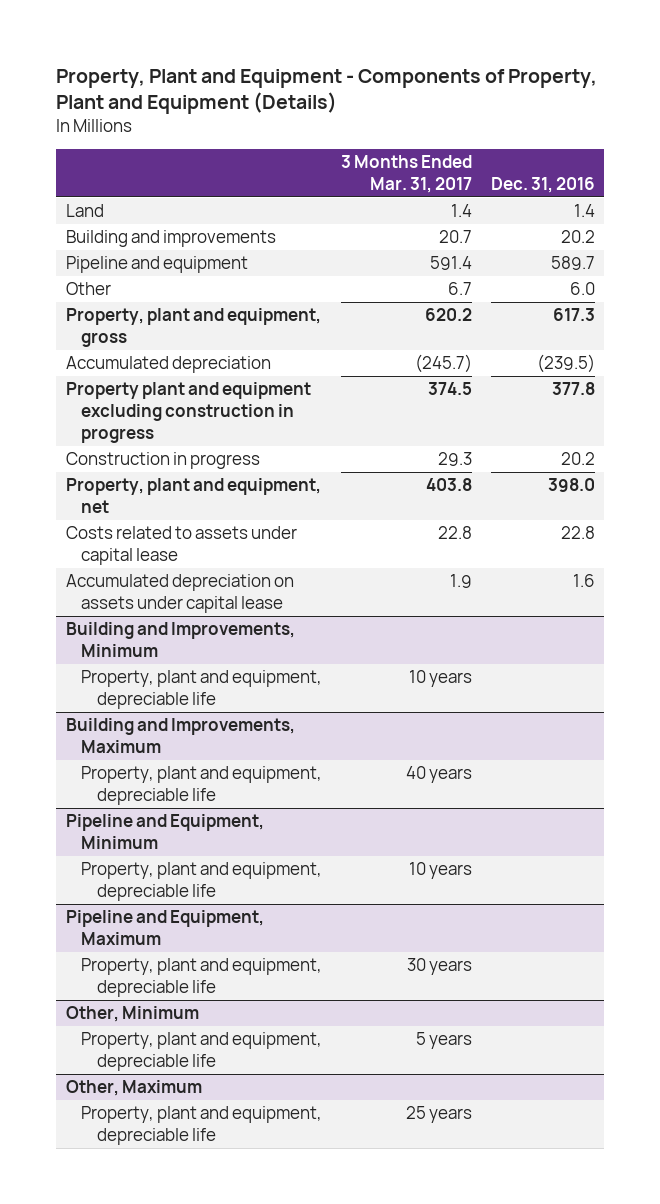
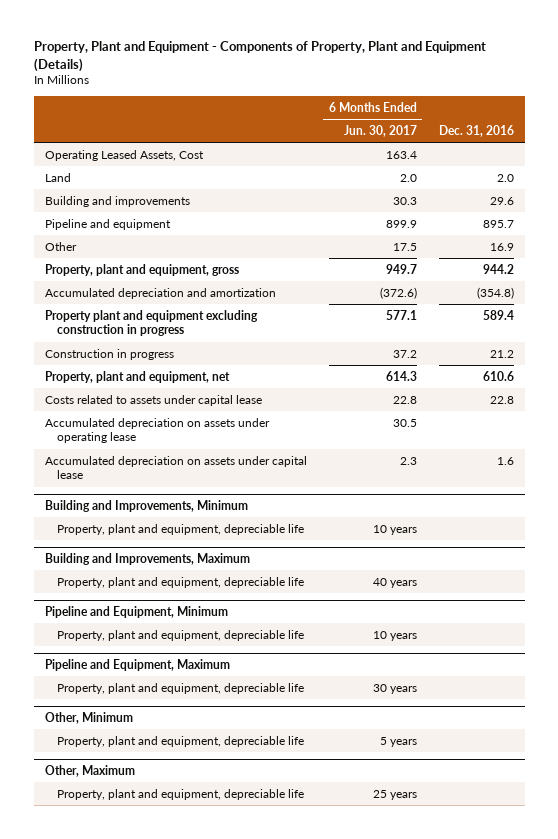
- | 3 Months Ended Mar. 31, 2017 | Dec. 31, 2016
+ | 6 Months Ended Jun. 30, 2017 | Dec. 31, 2016
- Land | 1.4 | 1.4
- Building and improvements | 20.7 | 20.2
- Pipeline and equipment | 591.4 | 589.7
- Other | 6.7 | 6.0
- Property, plant and equipment, gross | 620.2 | 617.3
- Accumulated depreciation | (245.7) | (239.5)
- Property plant and equipment excluding construction in progress | 374.5 | 377.8
- Construction in progress | 29.3 | 20.2
- Property, plant and equipment, net | 403.8 | 398.0
+ Operating Leased Assets, Cost | 163.4 |
+ Land | 2.0 | 2.0
+ Building and improvements | 30.3 | 29.6
+ Pipeline and equipment | 899.9 | 895.7
+ Other | 17.5 | 16.9
+ Property, plant and equipment, gross | 949.7 | 944.2
+ Accumulated depreciation and amortization | (372.6) | (354.8)
+ Property plant and equipment excluding construction in progress | 577.1 | 589.4
+ Construction in progress | 37.2 | 21.2
+ Property, plant and equipment, net | 614.3 | 610.6
+ Accumulated depreciation on assets under operating lease | 30.5 |

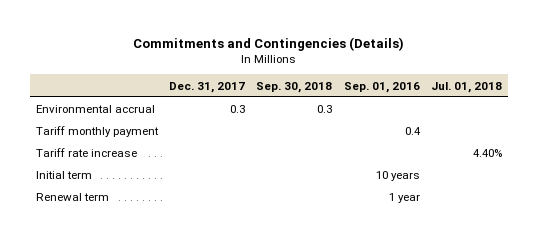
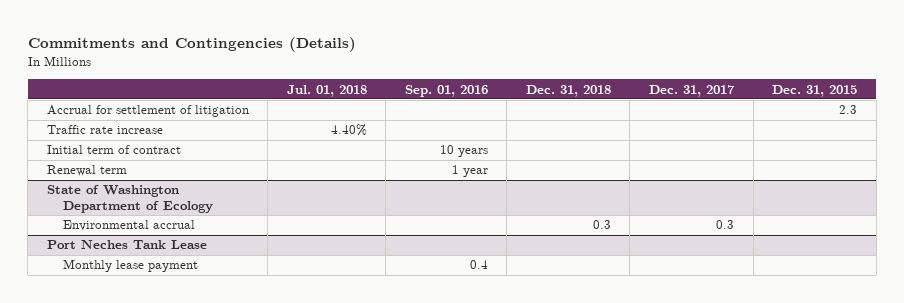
- | Dec. 31, 2017 | Sep. 30, 2018 | Sep. 01, 2016 | Jul. 01, 2018
+ | Jul. 01, 2018 | Sep. 01, 2016 | Dec. 31, 2018 | Dec. 31, 2017 | Dec. 31, 2015
- Environmental accrual | 0.3 | 0.3 | |
- Tariff monthly payment | | | 0.4 |
- Tariff rate increase | | | | 4.40%
- Initial term | | | 10 years |
+ Accrual for settlement of litigation | | | | | 2.3
+ Traffic rate increase | 4.40% | | | |
+ Initial term of contract | | 10 years | | |
+ State of Washington Department of Ecology
+ Environmental accrual | | | 0.3 | 0.3 |
+ Port Neches Tank Lease
+ Monthly lease payment | | 0.4 | | |

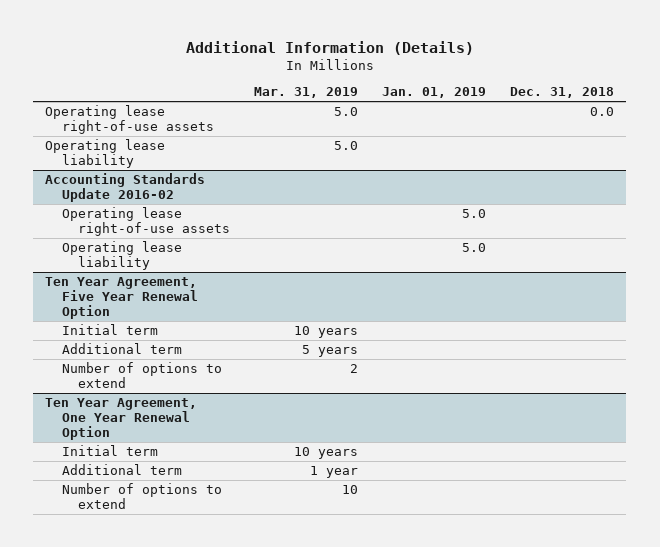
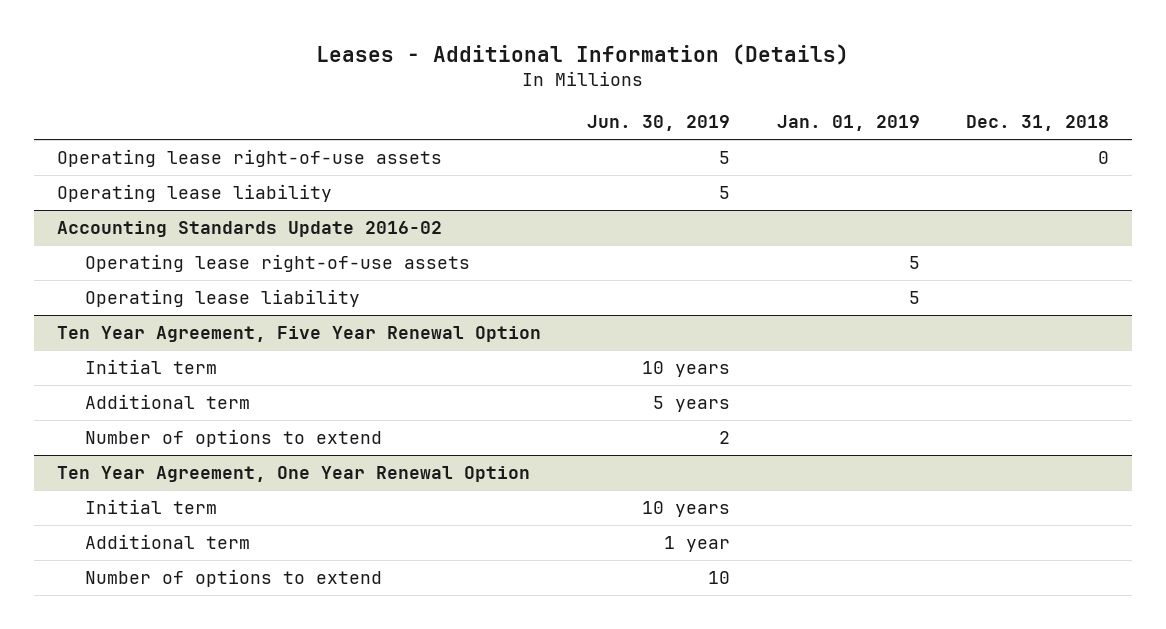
- Additional Information (Details)
+ Leases - Additional Information (Details)
- | Mar. 31, 2019 | Jan. 01, 2019 | Dec. 31, 2018
+ | Jun. 30, 2019 | Jan. 01, 2019 | Dec. 31, 2018
- Operating lease right-of-use assets | 5.0 | | 0.0
+ Operating lease right-of-use assets | 5 | | 0
@ Accounting Standards Update 2016-02
- Operating lease right-of-use assets | | 5.0 |
- Operating lease liability | | 5.0 |
+ Operating lease right-of-use assets | | 5 |
+ Operating lease liability | | 5 |

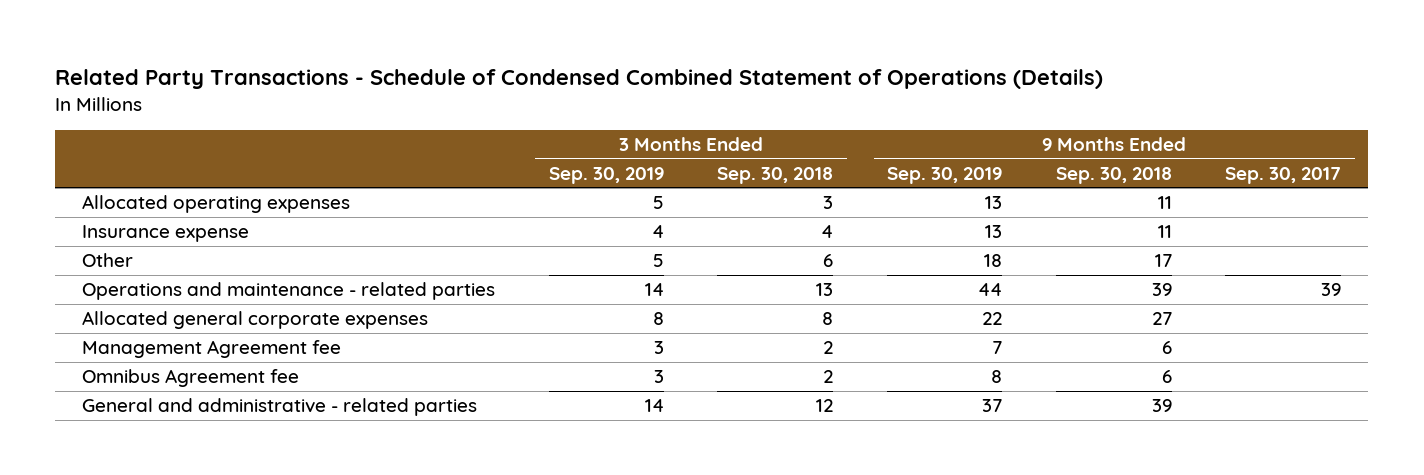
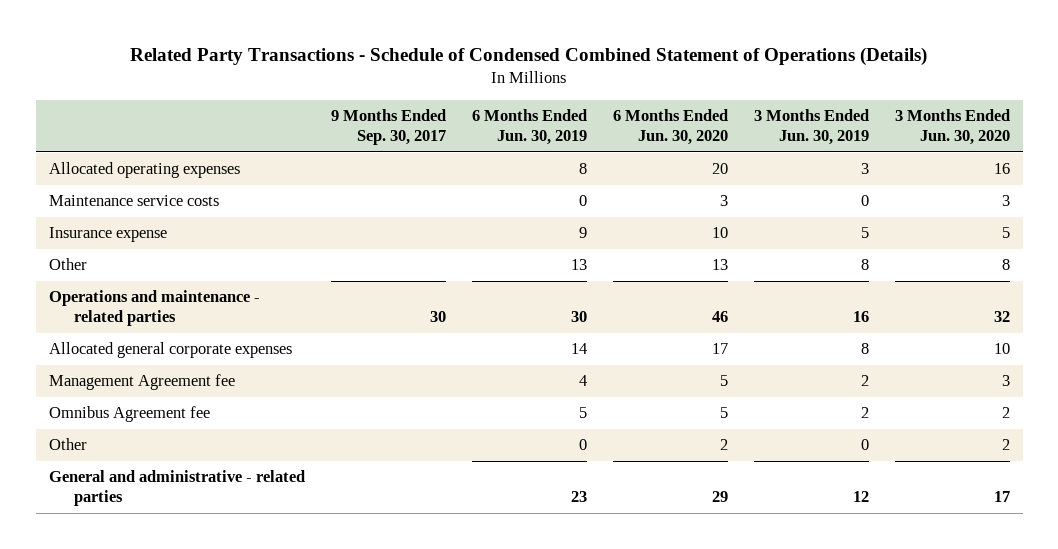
- | 3 Months Ended Sep. 30, 2019 | 3 Months Ended Sep. 30, 2018 | 9 Months Ended Sep. 30, 2019 | 9 Months Ended Sep. 30, 2018 | 9 Months Ended Sep. 30, 2017
+ | 9 Months Ended Sep. 30, 2017 | 6 Months Ended Jun. 30, 2019 | 6 Months Ended Jun. 30, 2020 | 3 Months Ended Jun. 30, 2019 | 3 Months Ended Jun. 30, 2020
+ Maintenance service costs | | 0 | 3 | 0 | 3
- Operations and maintenance - related parties | 14 | 13 | 44 | 39 | 39
+ Operations and maintenance - related parties | 30 | 30 | 46 | 16 | 32
+ Other | | 0 | 2 | 0 | 2

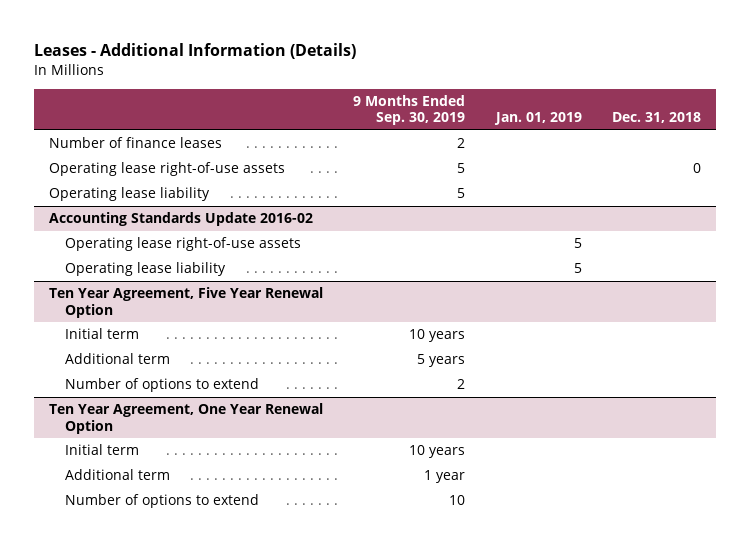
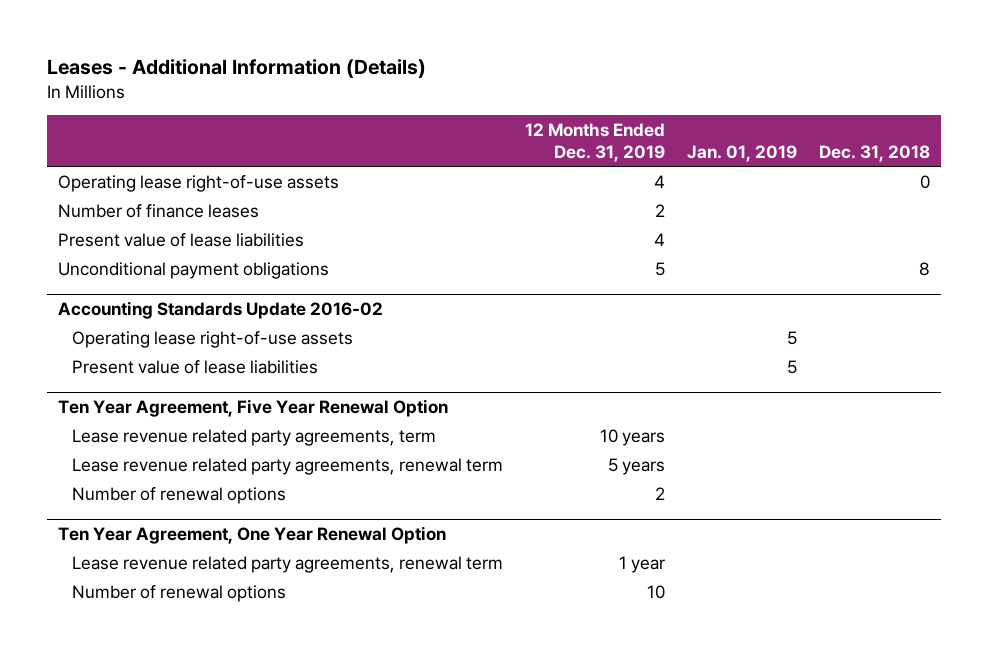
- | 9 Months Ended Sep. 30, 2019 | Jan. 01, 2019 | Dec. 31, 2018
+ | 12 Months Ended Dec. 31, 2019 | Jan. 01, 2019 | Dec. 31, 2018
- Operating lease liability | 5 | |
moved down: Number of finance leases | 2 | |
+ Present value of lease liabilities | 4 | |
+ Unconditional payment obligations | 5 | | 8
@ Accounting Standards Update 2016-02
- Operating lease liability | | 5 |
+ Present value of lease liabilities | | 5 |
@ Ten Year Agreement, Five Year Renewal Option
- Initial term | 10 years | |
- Additional term | 5 years | |
- Number of options to extend | 2 | |
+ Lease revenue related party agreements, term | 10 years | |
+ Lease revenue related party agreements, renewal term | 5 years | |
+ Number of renewal options | 2 | |
@ Ten Year Agreement, One Year Renewal Option
- Initial term | 10 years | |
- Additional term | 1 year | |
- Number of options to extend | 10 | |
+ Lease revenue related party agreements, renewal term | 1 year | |
+ Number of renewal options | 10 | |

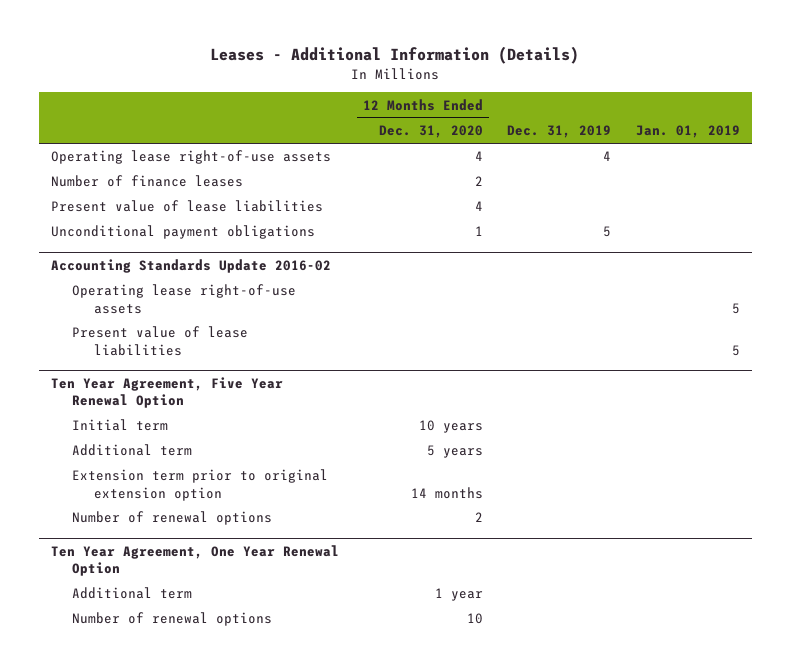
- | 12 Months Ended Dec. 31, 2019 | Jan. 01, 2019 | Dec. 31, 2018
+ | 12 Months Ended Dec. 31, 2020 | Dec. 31, 2019 | Jan. 01, 2019
@ Ten Year Agreement, Five Year Renewal Option
- Lease revenue related party agreements, term | 10 years | |
- Lease revenue related party agreements, renewal term | 5 years | |
+ Initial term | 10 years | |
+ Additional term | 5 years | |
+ Extension term prior to original extension option | 14 months | |
@ Ten Year Agreement, One Year Renewal Option
- Lease revenue related party agreements, renewal term | 1 year | |
+ Additional term | 1 year | |

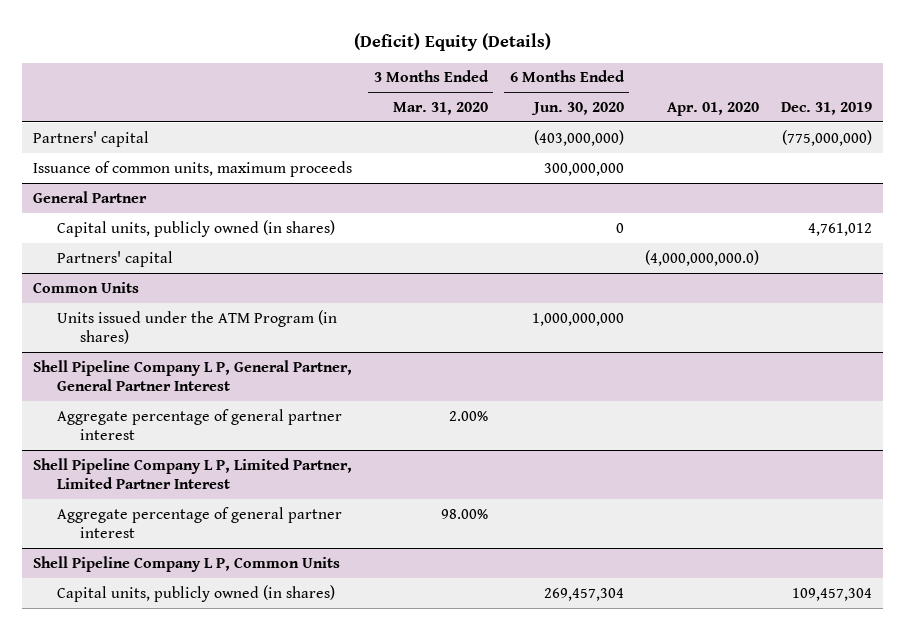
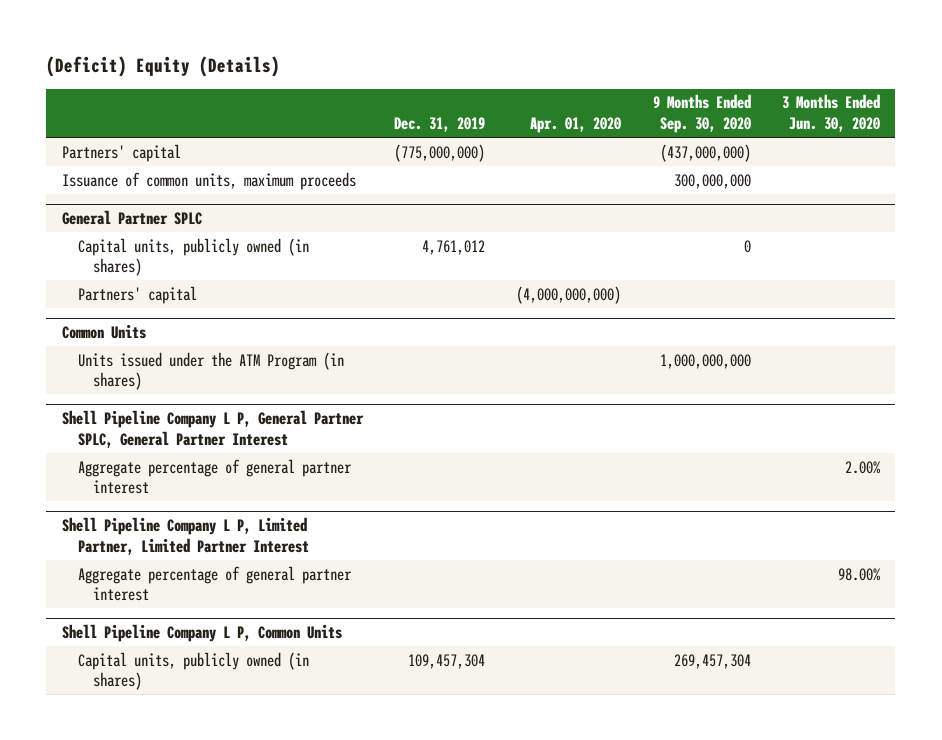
- | 3 Months Ended Mar. 31, 2020 | 6 Months Ended Jun. 30, 2020 | Apr. 01, 2020 | Dec. 31, 2019
+ | Dec. 31, 2019 | Apr. 01, 2020 | 9 Months Ended Sep. 30, 2020 | 3 Months Ended Jun. 30, 2020
- General Partner
+ General Partner SPLC
- Partners' capital | | | (4,000,000,000.0) |
+ Partners' capital | | (4,000,000,000) | |
- Shell Pipeline Company L P, General Partner, General Partner Interest
+ Shell Pipeline Company L P, General Partner SPLC, General Partner Interest

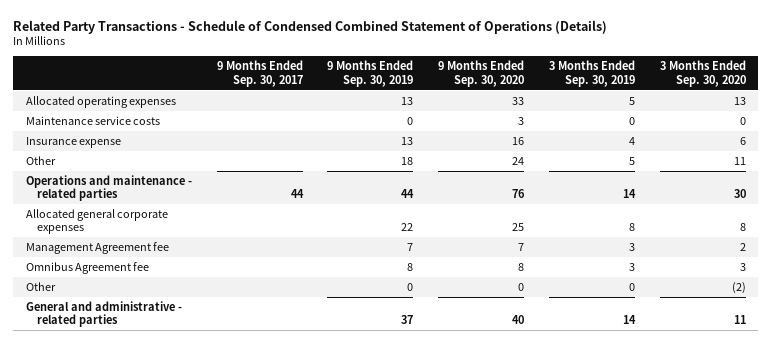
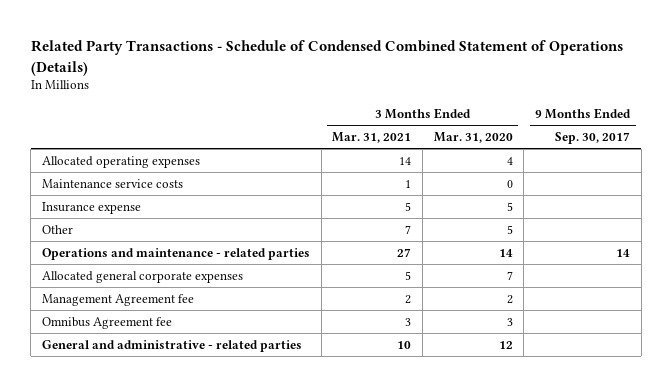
- | 9 Months Ended Sep. 30, 2017 | 9 Months Ended Sep. 30, 2019 | 9 Months Ended Sep. 30, 2020 | 3 Months Ended Sep. 30, 2019 | 3 Months Ended Sep. 30, 2020
+ | 3 Months Ended Mar. 31, 2021 | 3 Months Ended Mar. 31, 2020 | 9 Months Ended Sep. 30, 2017
- Operations and maintenance - related parties | 44 | 44 | 76 | 14 | 30
+ Operations and maintenance - related parties | 27 | 14 | 14
- Other | | 0 | 0 | 0 | (2)

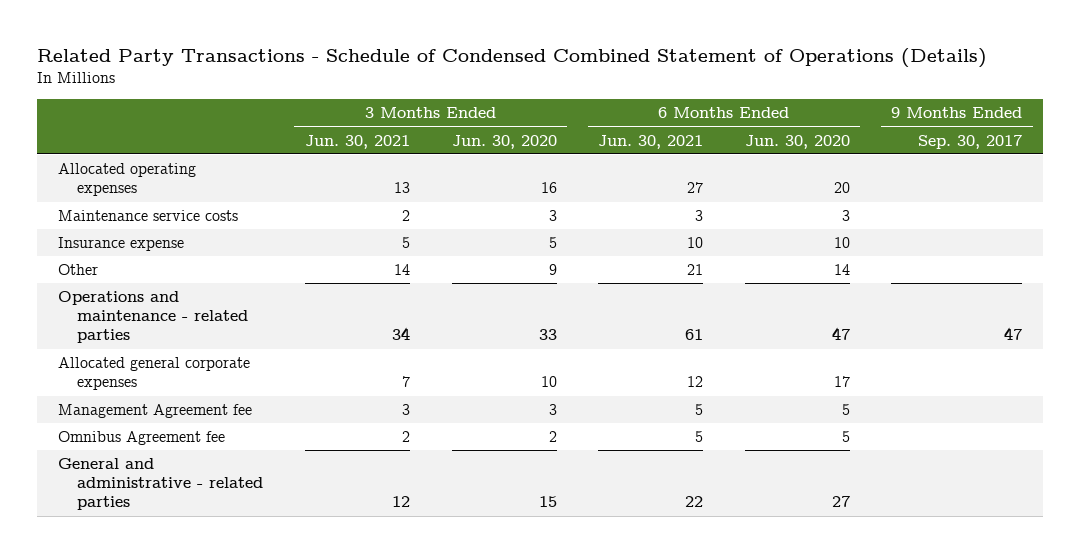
- | 3 Months Ended Mar. 31, 2021 | 3 Months Ended Mar. 31, 2020 | 9 Months Ended Sep. 30, 2017
+ | 3 Months Ended Jun. 30, 2021 | 3 Months Ended Jun. 30, 2020 | 6 Months Ended Jun. 30, 2021 | 6 Months Ended Jun. 30, 2020 | 9 Months Ended Sep. 30, 2017
- Operations and maintenance - related parties | 27 | 14 | 14
+ Operations and maintenance - related parties | 34 | 33 | 61 | 47 | 47

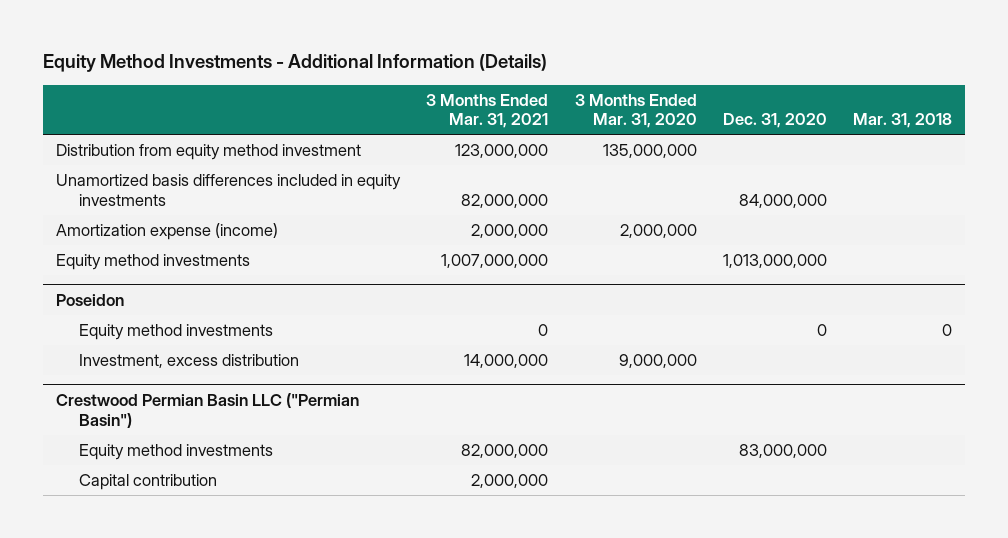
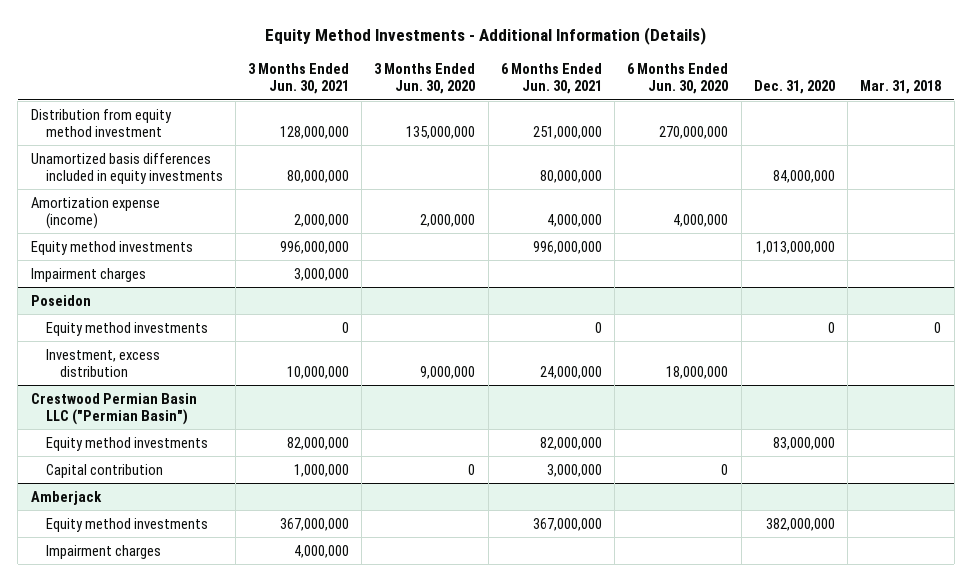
- | 3 Months Ended Mar. 31, 2021 | 3 Months Ended Mar. 31, 2020 | Dec. 31, 2020 | Mar. 31, 2018
+ | 3 Months Ended Jun. 30, 2021 | 3 Months Ended Jun. 30, 2020 | 6 Months Ended Jun. 30, 2021 | 6 Months Ended Jun. 30, 2020 | Dec. 31, 2020 | Mar. 31, 2018
+ Impairment charges | 3,000,000 | | | | |
+ Amberjack
+ Equity method investments | 367,000,000 | | 367,000,000 | | 382,000,000 |
+ Impairment charges | 4,000,000 | | | | |

